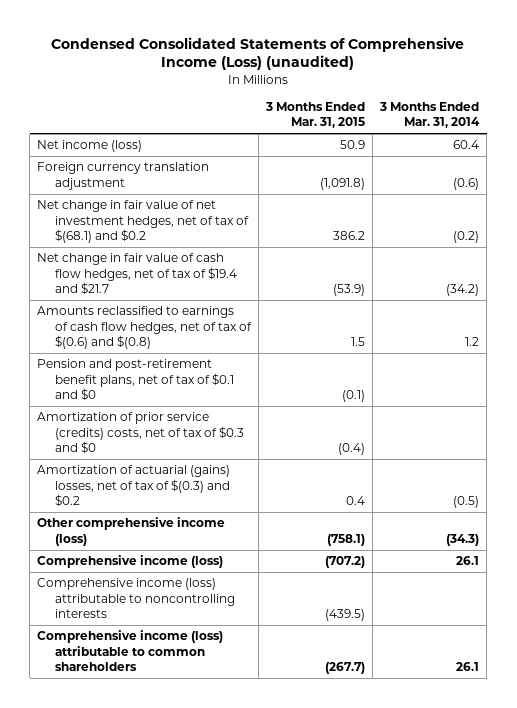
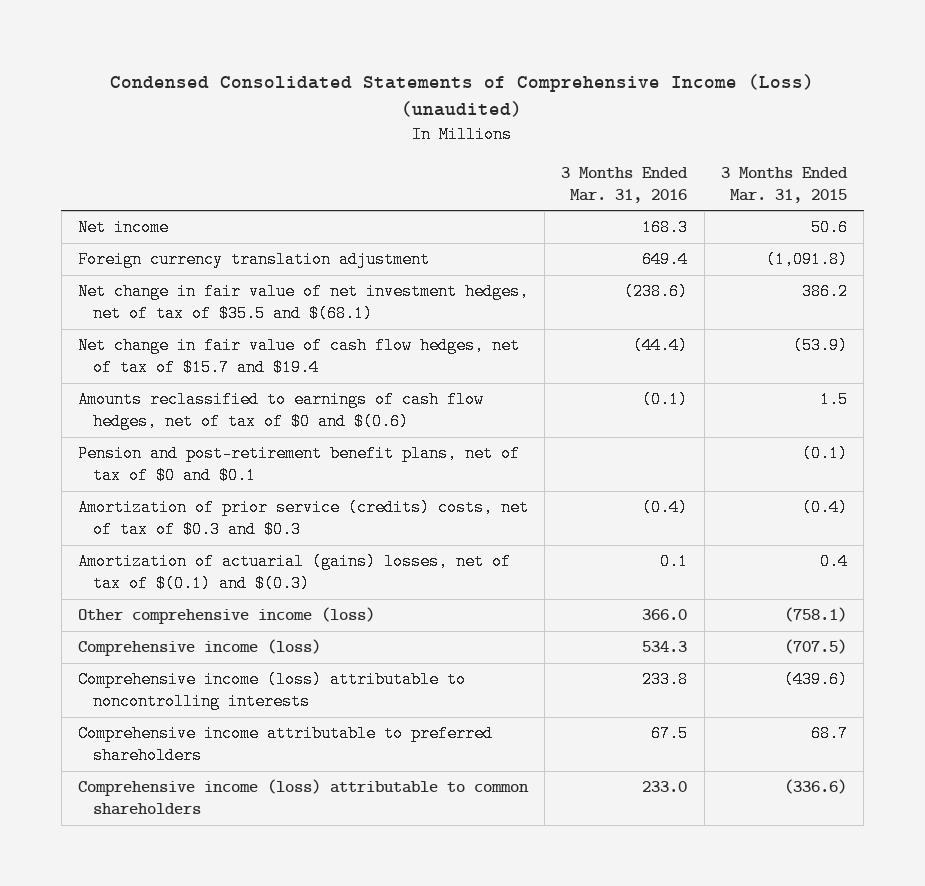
- | 3 Months Ended Mar. 31, 2015 | 3 Months Ended Mar. 31, 2014
+ | 3 Months Ended Mar. 31, 2016 | 3 Months Ended Mar. 31, 2015
- Net income (loss) | 50.9 | 60.4
+ Net income | 168.3 | 50.6
- Net change in fair value of net investment hedges, net of tax of $(68.1) and $0.2 | 386.2 | (0.2)
- Net change in fair value of cash flow hedges, net of tax of $19.4 and $21.7 | (53.9) | (34.2)
- Amounts reclassified to earnings of cash flow hedges, net of tax of $(0.6) and $(0.8) | 1.5 | 1.2
- Pension and post-retirement benefit plans, net of tax of $0.1 and $0 | (0.1) |
- Amortization of prior service (credits) costs, net of tax of $0.3 and $0 | (0.4) |
- Amortization of actuarial (gains) losses, net of tax of $(0.3) and $0.2 | 0.4 | (0.5)
+ Net change in fair value of net investment hedges, net of tax of $35.5 and $(68.1) | (238.6) | 386.2
+ Net change in fair value of cash flow hedges, net of tax of $15.7 and $19.4 | (44.4) | (53.9)
+ Amounts reclassified to earnings of cash flow hedges, net of tax of $0 and $(0.6) | (0.1) | 1.5
+ Pension and post-retirement benefit plans, net of tax of $0 and $0.1 | | (0.1)
+ Amortization of prior service (credits) costs, net of tax of $0.3 and $0.3 | (0.4) | (0.4)
+ Amortization of actuarial (gains) losses, net of tax of $(0.1) and $(0.3) | 0.1 | 0.4
- Comprehensive income (loss) | (707.2) | 26.1
- Comprehensive income (loss) attributable to noncontrolling interests | (439.5) |
- Comprehensive income (loss) attributable to common shareholders | (267.7) | 26.1
+ Comprehensive income (loss) | 534.3 | (707.5)
+ Comprehensive income (loss) attributable to noncontrolling interests | 233.8 | (439.6)
+ Comprehensive income attributable to preferred shareholders | 67.5 | 68.7
+ Comprehensive income (loss) attributable to common shareholders | 233.0 | (336.6)

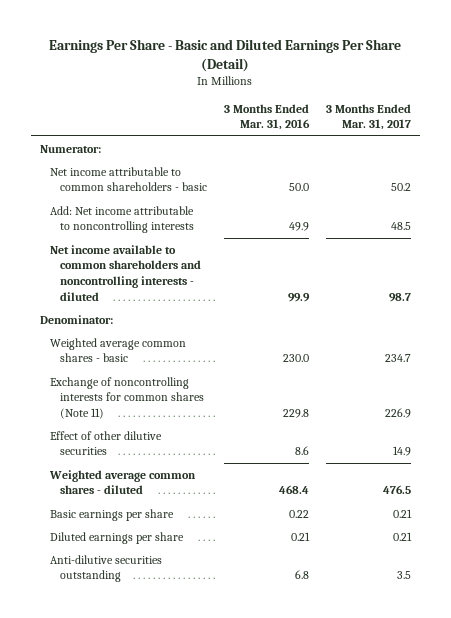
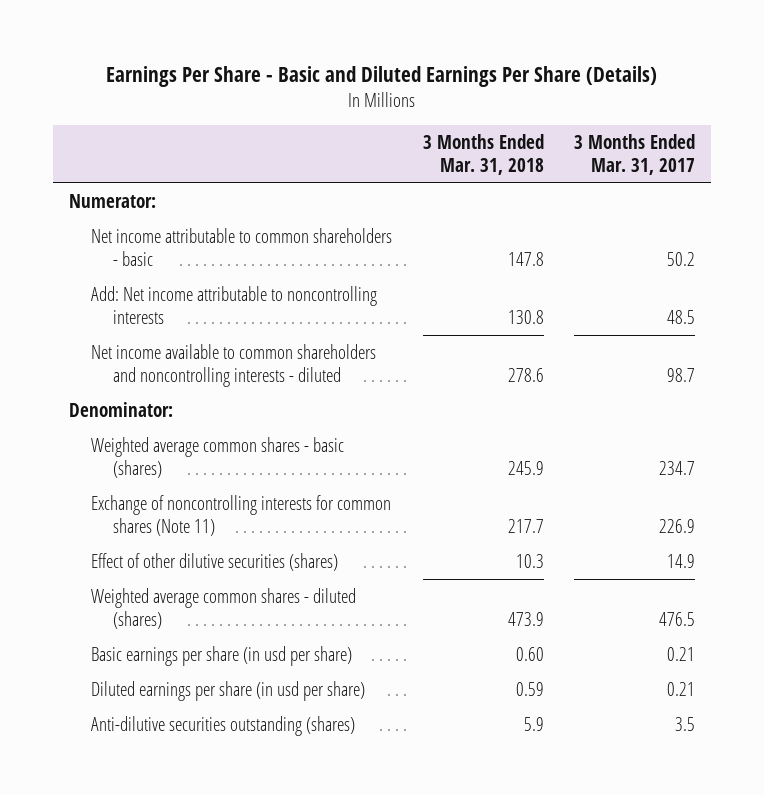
- Earnings Per Share - Basic and Diluted Earnings Per Share (Detail)
+ Earnings Per Share - Basic and Diluted Earnings Per Share (Details)
- | 3 Months Ended Mar. 31, 2016 | 3 Months Ended Mar. 31, 2017
+ | 3 Months Ended Mar. 31, 2018 | 3 Months Ended Mar. 31, 2017
- Weighted average common shares - basic | 230.0 | 234.7
+ Weighted average common shares - basic (shares) | 245.9 | 234.7
- Effect of other dilutive securities | 8.6 | 14.9
- Weighted average common shares - diluted | 468.4 | 476.5
- Basic earnings per share | 0.22 | 0.21
- Diluted earnings per share | 0.21 | 0.21
- Anti-dilutive securities outstanding | 6.8 | 3.5
+ Effect of other dilutive securities (shares) | 10.3 | 14.9
+ Weighted average common shares - diluted (shares) | 473.9 | 476.5
+ Basic earnings per share (in usd per share) | 0.60 | 0.21
+ Diluted earnings per share (in usd per share) | 0.59 | 0.21
+ Anti-dilutive securities outstanding (shares) | 5.9 | 3.5

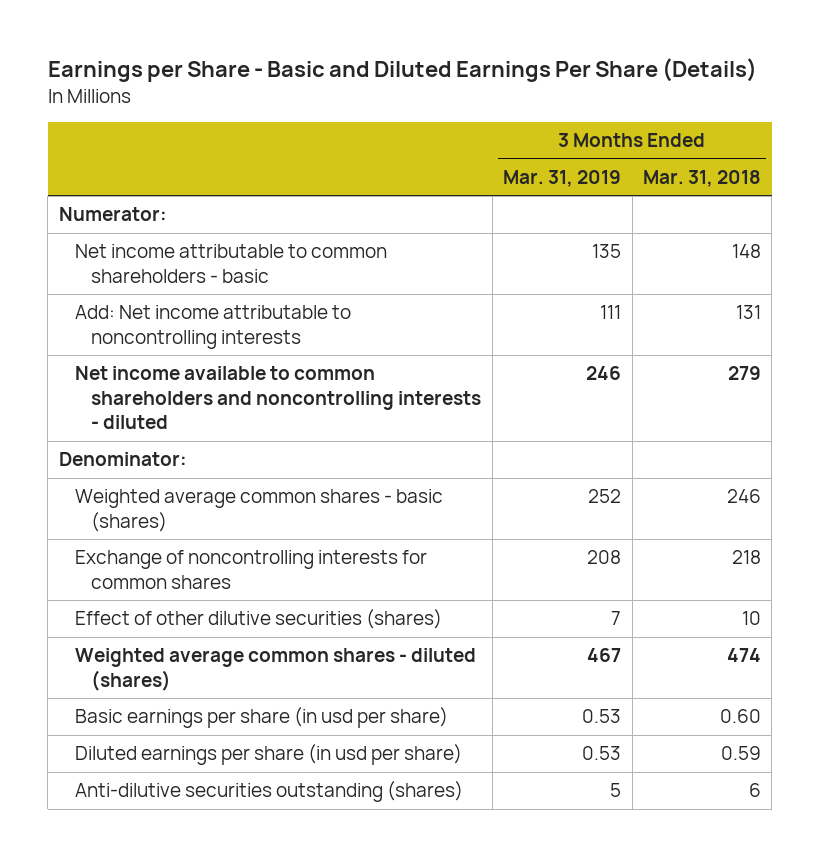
- Earnings Per Share - Basic and Diluted Earnings Per Share (Details)
+ Earnings per Share - Basic and Diluted Earnings Per Share (Details)
- | 3 Months Ended Mar. 31, 2018 | 3 Months Ended Mar. 31, 2017
+ | 3 Months Ended Mar. 31, 2019 | 3 Months Ended Mar. 31, 2018
- Net income attributable to common shareholders - basic | 147.8 | 50.2
- Add: Net income attributable to noncontrolling interests | 130.8 | 48.5
- Net income available to common shareholders and noncontrolling interests - diluted | 278.6 | 98.7
+ Net income attributable to common shareholders - basic | 135 | 148
+ Add: Net income attributable to noncontrolling interests | 111 | 131
+ Net income available to common shareholders and noncontrolling interests - diluted | 246 | 279
- Weighted average common shares - basic (shares) | 245.9 | 234.7
- Exchange of noncontrolling interests for common shares (Note 11) | 217.7 | 226.9
- Effect of other dilutive securities (shares) | 10.3 | 14.9
- Weighted average common shares - diluted (shares) | 473.9 | 476.5
+ Weighted average common shares - basic (shares) | 252 | 246
+ Exchange of noncontrolling interests for common shares | 208 | 218
+ Effect of other dilutive securities (shares) | 7 | 10
+ Weighted average common shares - diluted (shares) | 467 | 474
- Anti-dilutive securities outstanding (shares) | 5.9 | 3.5
+ Anti-dilutive securities outstanding (shares) | 5 | 6

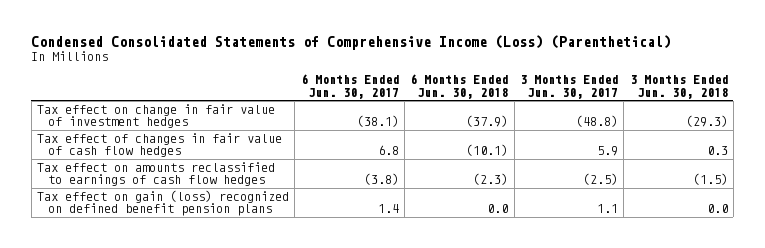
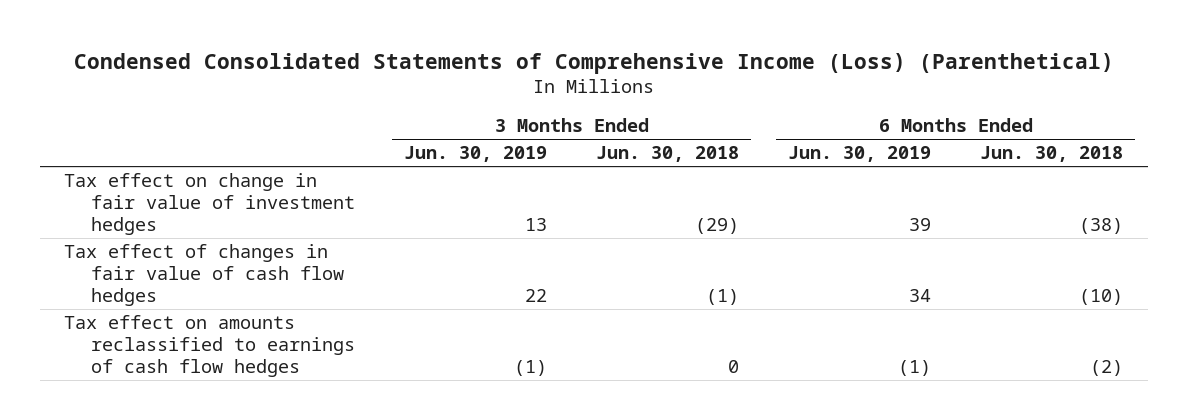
- | 6 Months Ended Jun. 30, 2017 | 6 Months Ended Jun. 30, 2018 | 3 Months Ended Jun. 30, 2017 | 3 Months Ended Jun. 30, 2018
+ | 3 Months Ended Jun. 30, 2019 | 3 Months Ended Jun. 30, 2018 | 6 Months Ended Jun. 30, 2019 | 6 Months Ended Jun. 30, 2018
- Tax effect on change in fair value of investment hedges | (38.1) | (37.9) | (48.8) | (29.3)
- Tax effect of changes in fair value of cash flow hedges | 6.8 | (10.1) | 5.9 | 0.3
- Tax effect on amounts reclassified to earnings of cash flow hedges | (3.8) | (2.3) | (2.5) | (1.5)
- Tax effect on gain (loss) recognized on defined benefit pension plans | 1.4 | 0.0 | 1.1 | 0.0
+ Tax effect on change in fair value of investment hedges | 13 | (29) | 39 | (38)
+ Tax effect of changes in fair value of cash flow hedges | 22 | (1) | 34 | (10)
+ Tax effect on amounts reclassified to earnings of cash flow hedges | (1) | 0 | (1) | (2)

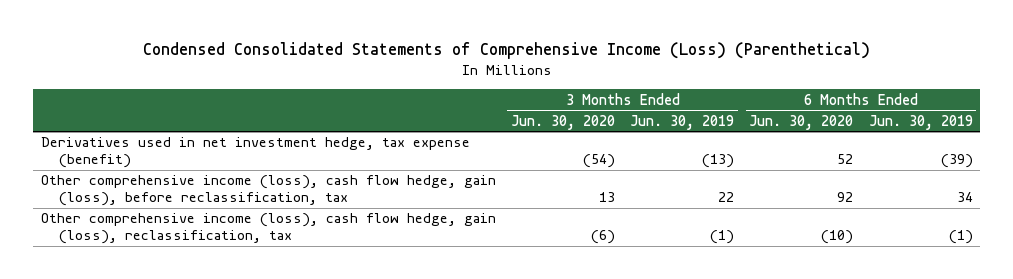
- | 3 Months Ended Jun. 30, 2019 | 3 Months Ended Jun. 30, 2018 | 6 Months Ended Jun. 30, 2019 | 6 Months Ended Jun. 30, 2018
+ | 3 Months Ended Jun. 30, 2020 | 3 Months Ended Jun. 30, 2019 | 6 Months Ended Jun. 30, 2020 | 6 Months Ended Jun. 30, 2019
- Tax effect on change in fair value of investment hedges | 13 | (29) | 39 | (38)
- Tax effect of changes in fair value of cash flow hedges | 22 | (1) | 34 | (10)
- Tax effect on amounts reclassified to earnings of cash flow hedges | (1) | 0 | (1) | (2)
+ Derivatives used in net investment hedge, tax expense (benefit) | (54) | (13) | 52 | (39)
+ Other comprehensive income (loss), cash flow hedge, gain (loss), before reclassification, tax | 13 | 22 | 92 | 34
+ Other comprehensive income (loss), cash flow hedge, gain (loss), reclassification, tax | (6) | (1) | (10) | (1)

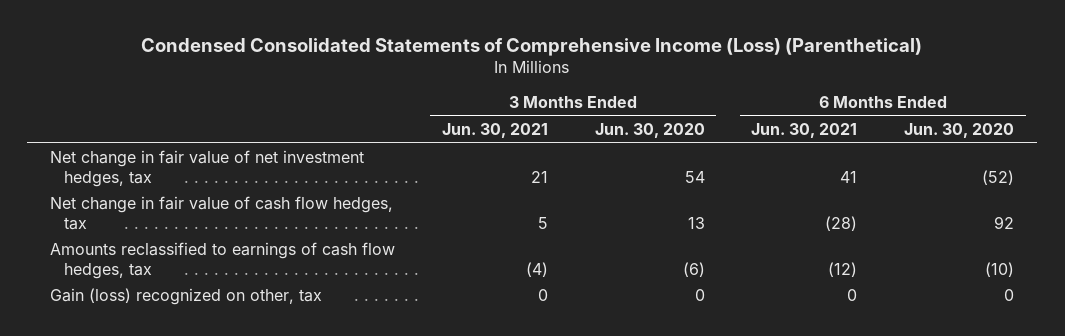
- | 3 Months Ended Jun. 30, 2020 | 3 Months Ended Jun. 30, 2019 | 6 Months Ended Jun. 30, 2020 | 6 Months Ended Jun. 30, 2019
+ | 3 Months Ended Jun. 30, 2021 | 3 Months Ended Jun. 30, 2020 | 6 Months Ended Jun. 30, 2021 | 6 Months Ended Jun. 30, 2020
- Derivatives used in net investment hedge, tax expense (benefit) | (54) | (13) | 52 | (39)
- Other comprehensive income (loss), cash flow hedge, gain (loss), before reclassification, tax | 13 | 22 | 92 | 34
- Other comprehensive income (loss), cash flow hedge, gain (loss), reclassification, tax | (6) | (1) | (10) | (1)
+ Net change in fair value of net investment hedges, tax | 21 | 54 | 41 | (52)
+ Net change in fair value of cash flow hedges, tax | 5 | 13 | (28) | 92
+ Amounts reclassified to earnings of cash flow hedges, tax | (4) | (6) | (12) | (10)
+ Gain (loss) recognized on other, tax | 0 | 0 | 0 | 0

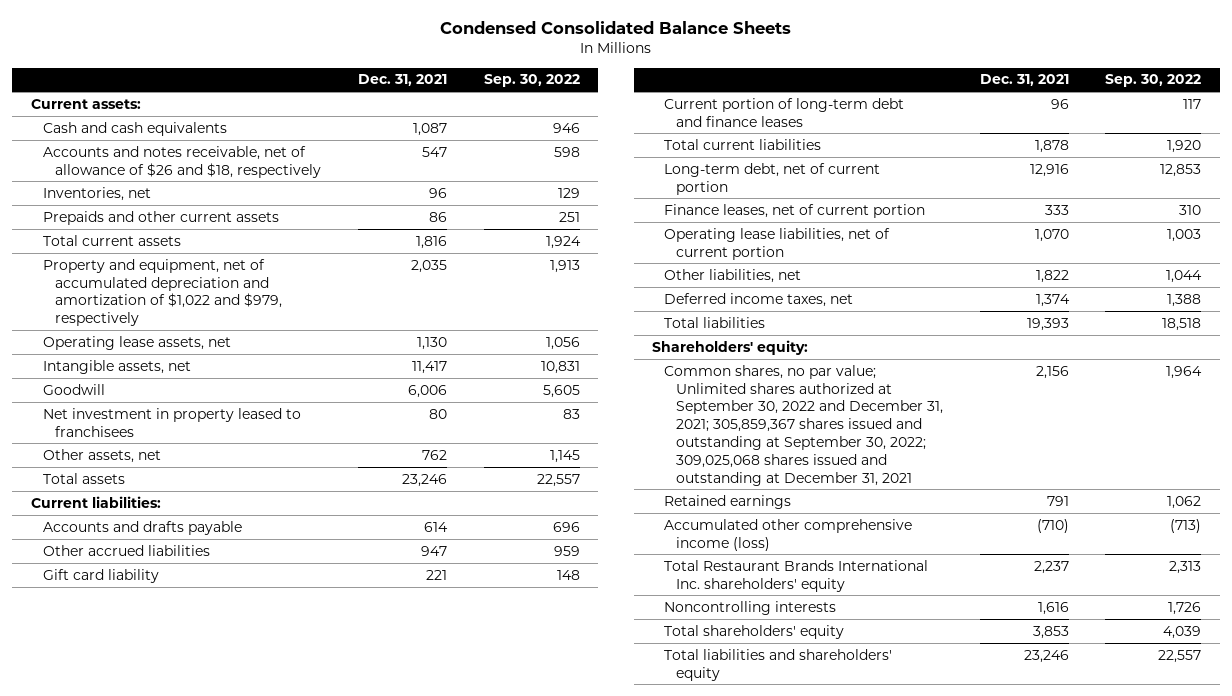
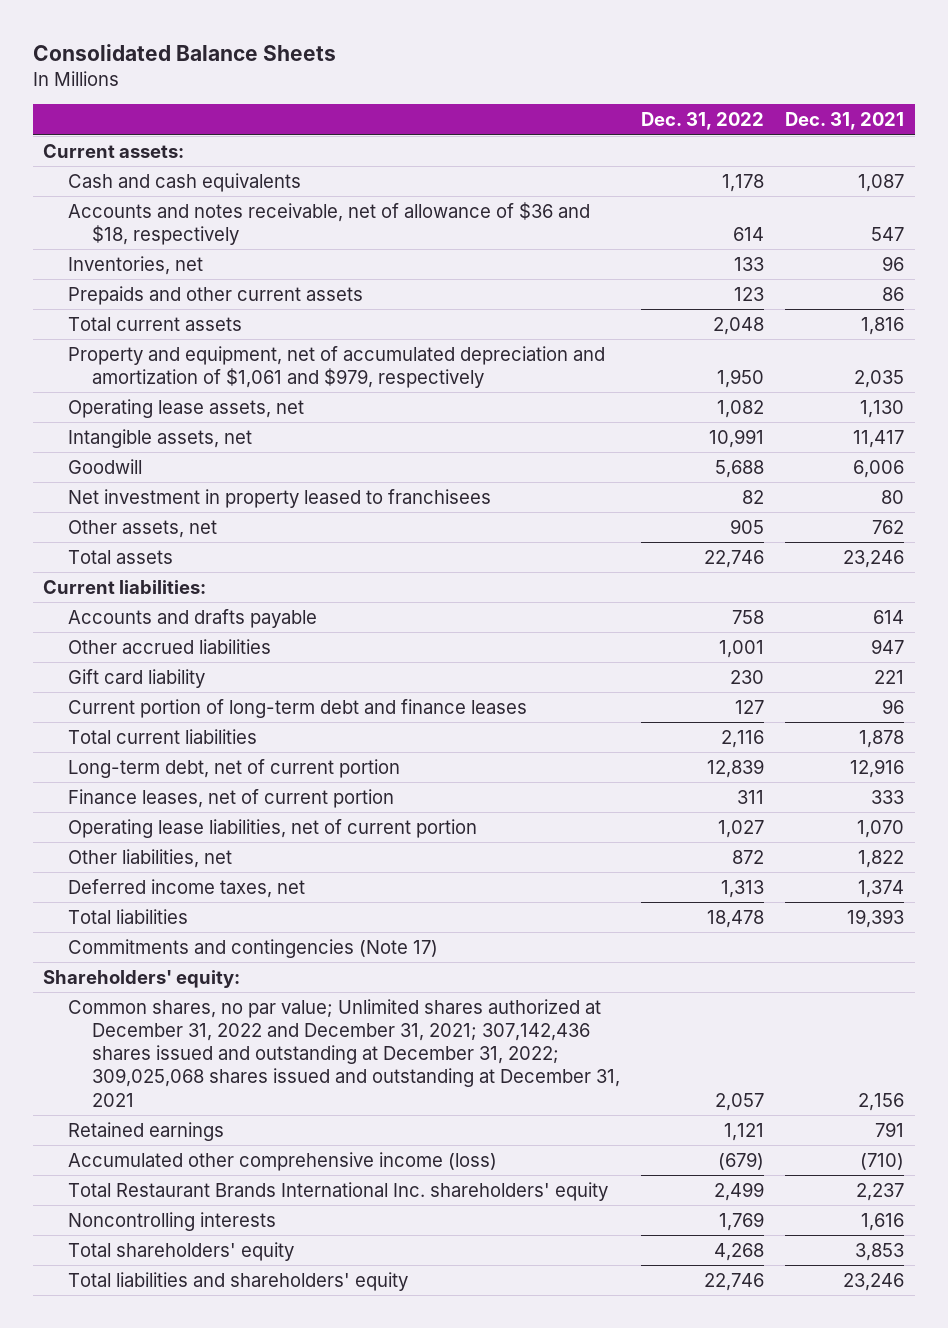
- Condensed Consolidated Balance Sheets
+ Consolidated Balance Sheets
- | Dec. 31, 2021 | Sep. 30, 2022
+ | Dec. 31, 2022 | Dec. 31, 2021
- Accounts and notes receivable, net of allowance of $26 and $18, respectively | 547 | 598
+ Accounts and notes receivable, net of allowance of $36 and $18, respectively | 614 | 547
- Property and equipment, net of accumulated depreciation and amortization of $1,022 and $979, respectively | 2,035 | 1,913
+ Property and equipment, net of accumulated depreciation and amortization of $1,061 and $979, respectively | 1,950 | 2,035
+ Commitments and contingencies (Note 17)
- Common shares, no par value; Unlimited shares authorized at September 30, 2022 and December 31, 2021; 305,859,367 shares issued and outstanding at September 30, 2022; 309,025,068 shares issued and outstanding at December 31, 2021 | 2,156 | 1,964
+ Common shares, no par value; Unlimited shares authorized at December 31, 2022 and December 31, 2021; 307,142,436 shares issued and outstanding at December 31, 2022; 309,025,068 shares issued and outstanding at December 31, 2021 | 2,057 | 2,156

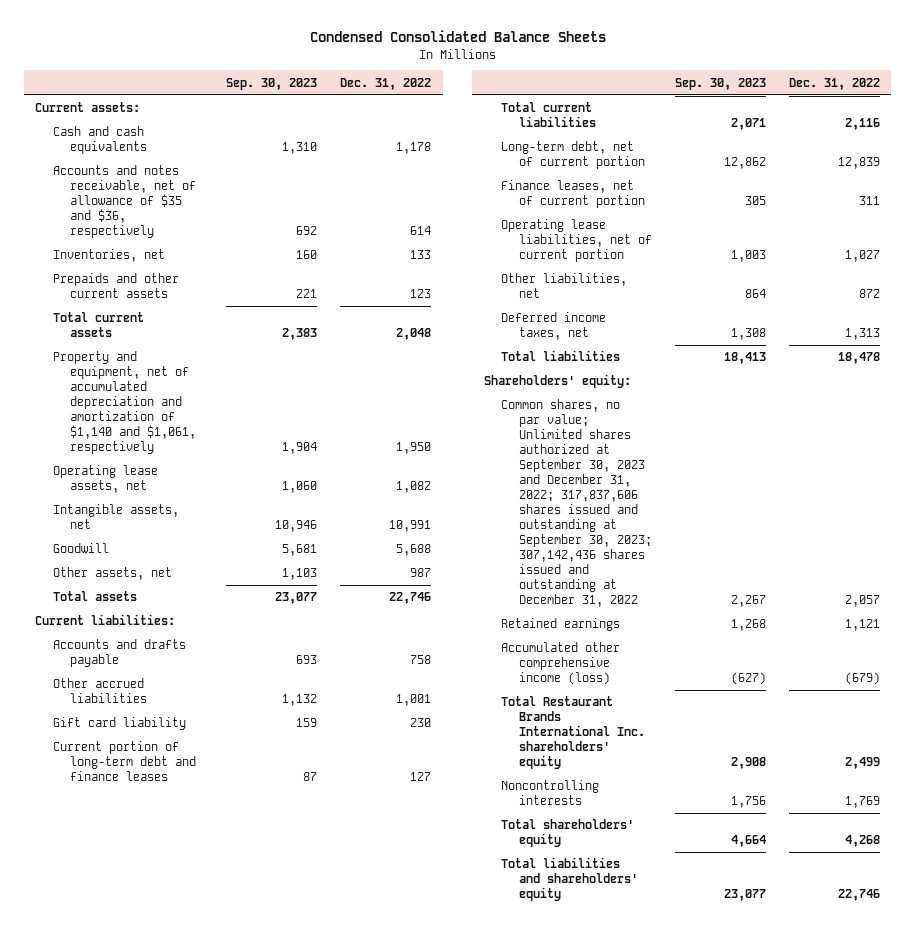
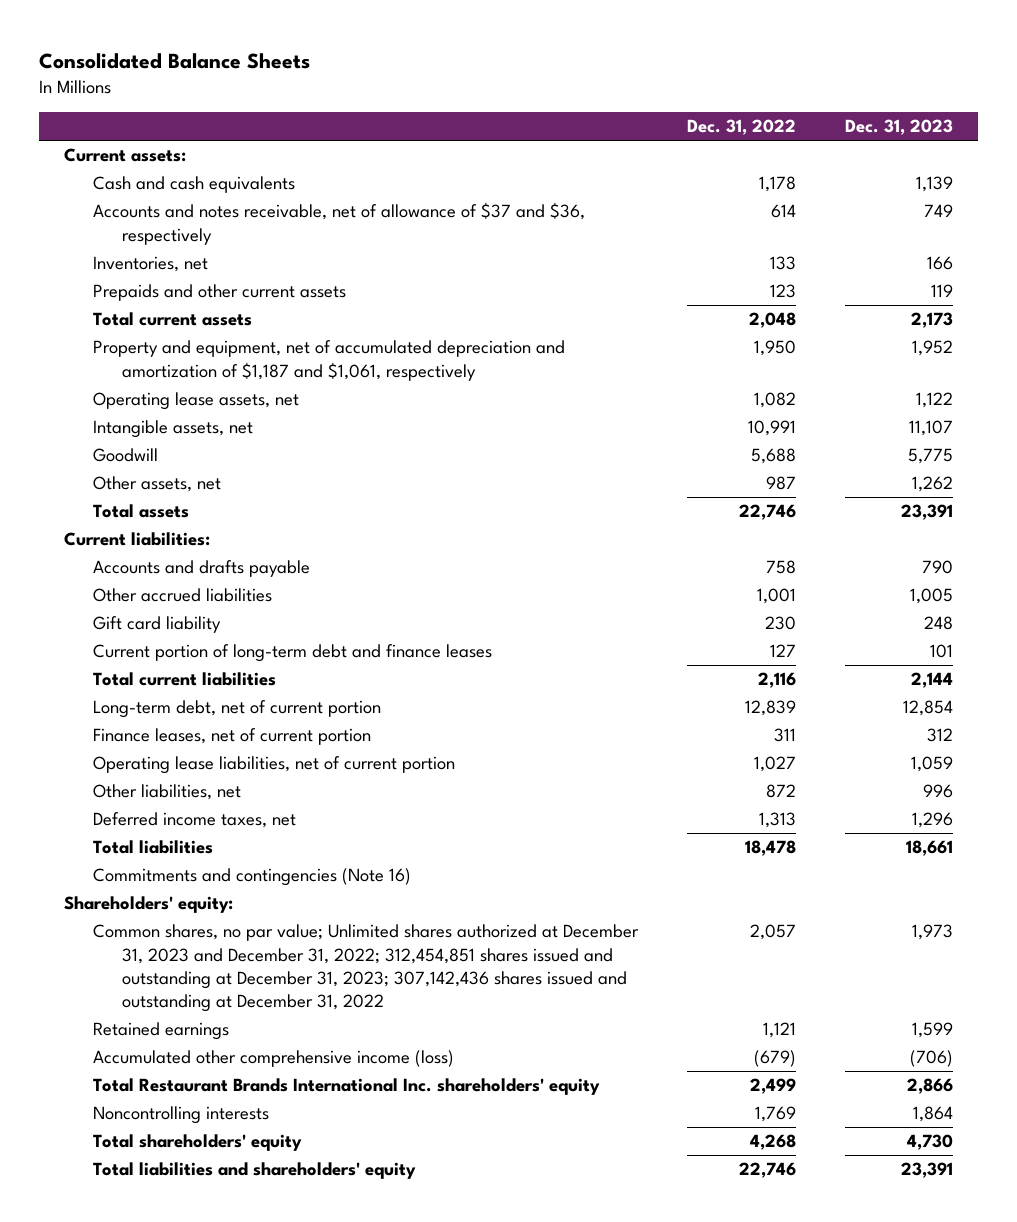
- Condensed Consolidated Balance Sheets
+ Consolidated Balance Sheets
- | Sep. 30, 2023 | Dec. 31, 2022
+ | Dec. 31, 2022 | Dec. 31, 2023
- Accounts and notes receivable, net of allowance of $35 and $36, respectively | 692 | 614
+ Accounts and notes receivable, net of allowance of $37 and $36, respectively | 614 | 749
- Property and equipment, net of accumulated depreciation and amortization of $1,140 and $1,061, respectively | 1,904 | 1,950
+ Property and equipment, net of accumulated depreciation and amortization of $1,187 and $1,061, respectively | 1,950 | 1,952
+ Commitments and contingencies (Note 16)
- Common shares, no par value; Unlimited shares authorized at September 30, 2023 and December 31, 2022; 317,837,606 shares issued and outstanding at September 30, 2023; 307,142,436 shares issued and outstanding at December 31, 2022 | 2,267 | 2,057
+ Common shares, no par value; Unlimited shares authorized at December 31, 2023 and December 31, 2022; 312,454,851 shares issued and outstanding at December 31, 2023; 307,142,436 shares issued and outstanding at December 31, 2022 | 2,057 | 1,973

